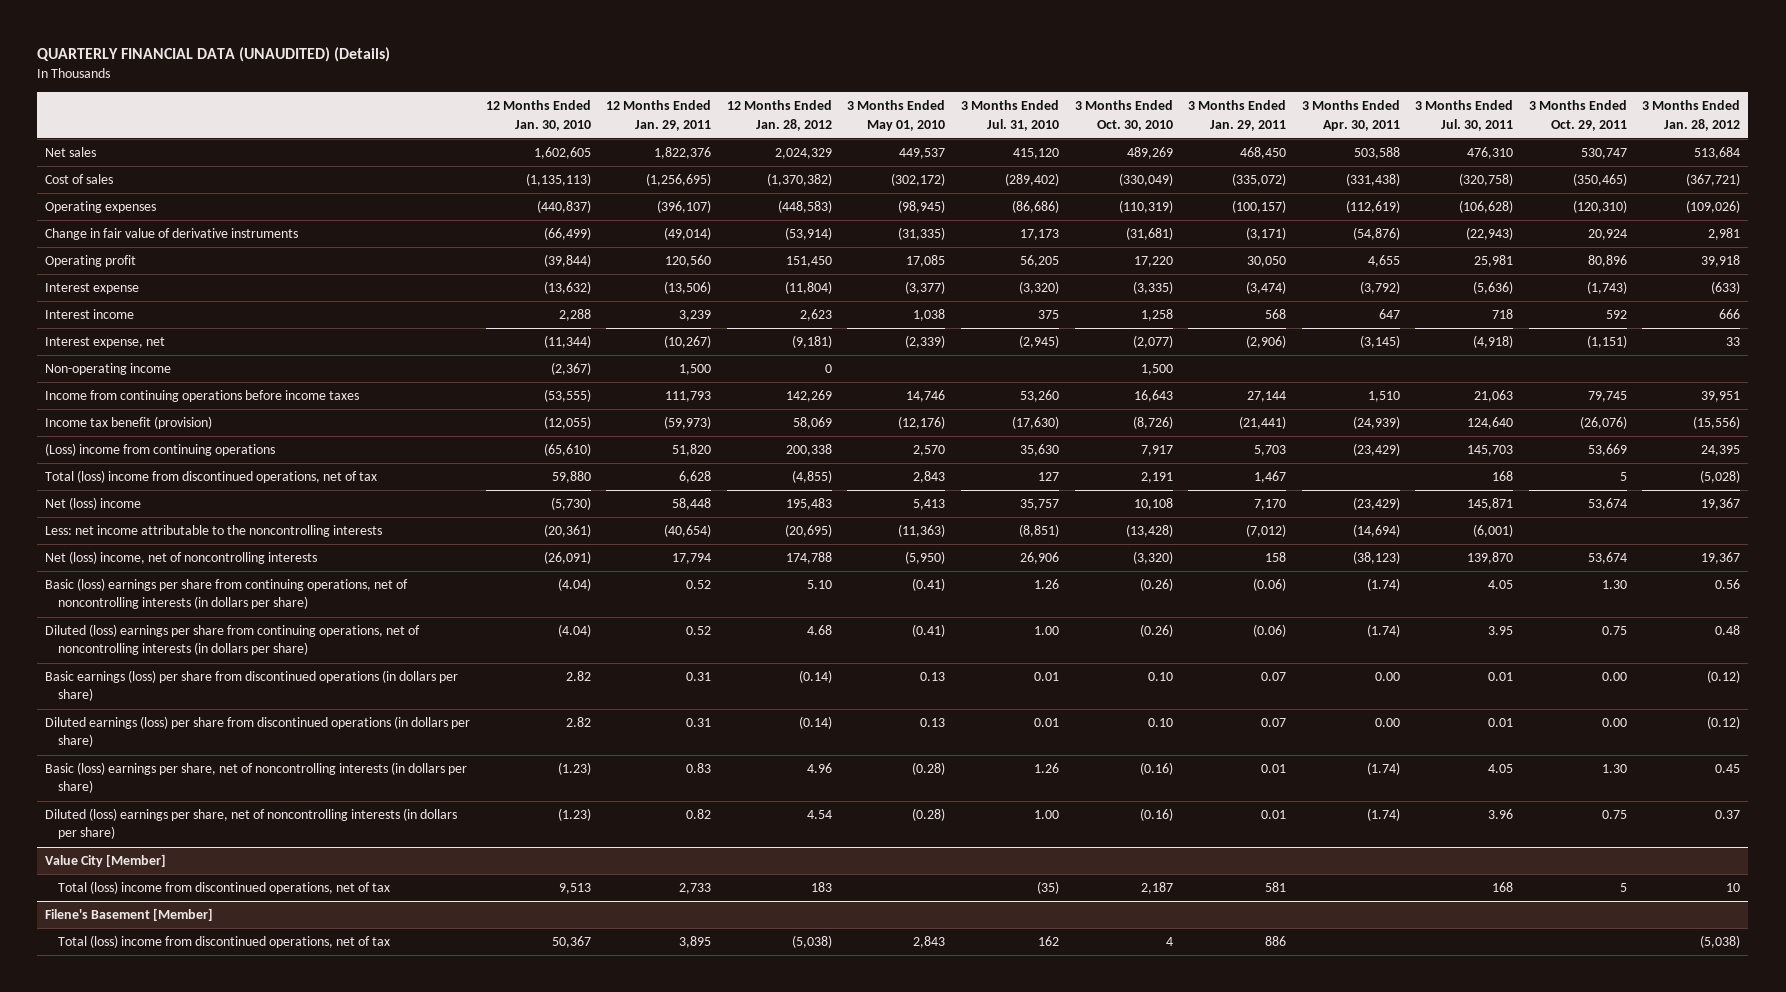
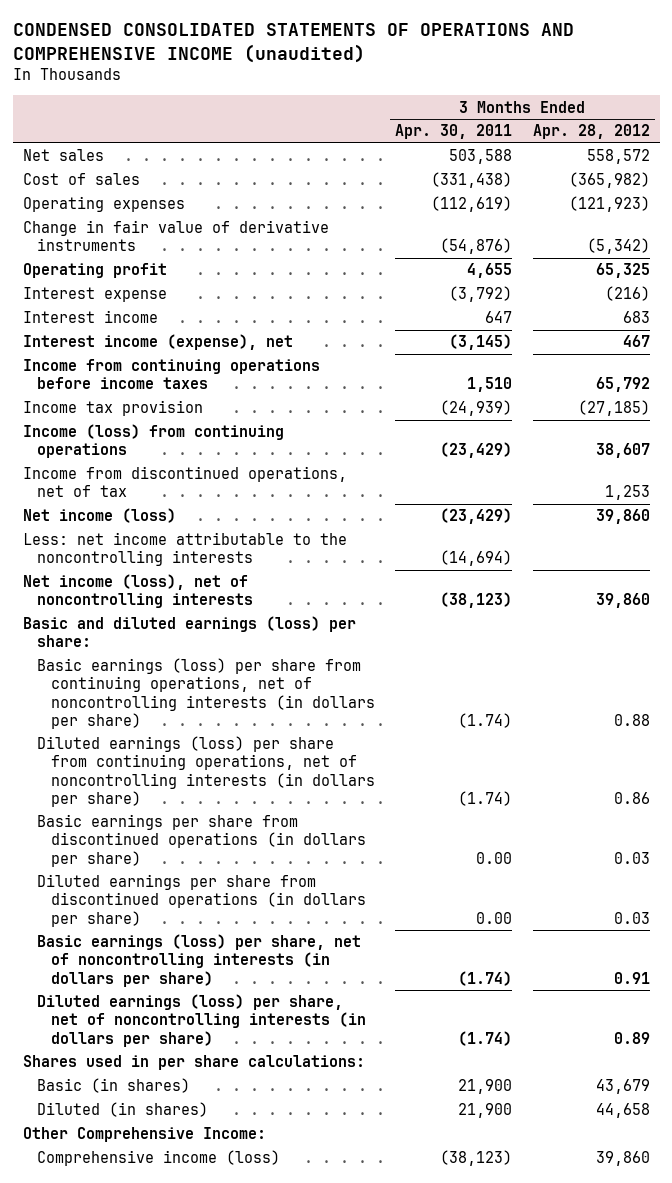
- QUARTERLY FINANCIAL DATA (UNAUDITED) (Details)
+ CONDENSED CONSOLIDATED STATEMENTS OF OPERATIONS AND COMPREHENSIVE INCOME (unaudited)
- | 12 Months Ended Jan. 30, 2010 | 12 Months Ended Jan. 29, 2011 | 12 Months Ended Jan. 28, 2012 | 3 Months Ended May 01, 2010 | 3 Months Ended Jul. 31, 2010 | 3 Months Ended Oct. 30, 2010 | 3 Months Ended Jan. 29, 2011 | 3 Months Ended Apr. 30, 2011 | 3 Months Ended Jul. 30, 2011 | 3 Months Ended Oct. 29, 2011 | 3 Months Ended Jan. 28, 2012
+ | 3 Months Ended Apr. 30, 2011 | 3 Months Ended Apr. 28, 2012
- Interest expense, net | (11,344) | (10,267) | (9,181) | (2,339) | (2,945) | (2,077) | (2,906) | (3,145) | (4,918) | (1,151) | 33
- Non-operating income | (2,367) | 1,500 | 0 | | | 1,500 | | | | |
+ Interest income (expense), net | (3,145) | 467
- Income tax benefit (provision) | (12,055) | (59,973) | 58,069 | (12,176) | (17,630) | (8,726) | (21,441) | (24,939) | 124,640 | (26,076) | (15,556)
- (Loss) income from continuing operations | (65,610) | 51,820 | 200,338 | 2,570 | 35,630 | 7,917 | 5,703 | (23,429) | 145,703 | 53,669 | 24,395
- Total (loss) income from discontinued operations, net of tax | 59,880 | 6,628 | (4,855) | 2,843 | 127 | 2,191 | 1,467 | | 168 | 5 | (5,028)
- Net (loss) income | (5,730) | 58,448 | 195,483 | 5,413 | 35,757 | 10,108 | 7,170 | (23,429) | 145,871 | 53,674 | 19,367
+ Income tax provision | (24,939) | (27,185)
+ Income (loss) from continuing operations | (23,429) | 38,607
+ Income from discontinued operations, net of tax | | 1,253
+ Net income (loss) | (23,429) | 39,860
- Net (loss) income, net of noncontrolling interests | (26,091) | 17,794 | 174,788 | (5,950) | 26,906 | (3,320) | 158 | (38,123) | 139,870 | 53,674 | 19,367
- Basic (loss) earnings per share from continuing operations, net of noncontrolling interests (in dollars per share) | (4.04) | 0.52 | 5.10 | (0.41) | 1.26 | (0.26) | (0.06) | (1.74) | 4.05 | 1.30 | 0.56
- Diluted (loss) earnings per share from continuing operations, net of noncontrolling interests (in dollars per share) | (4.04) | 0.52 | 4.68 | (0.41) | 1.00 | (0.26) | (0.06) | (1.74) | 3.95 | 0.75 | 0.48
- Basic earnings (loss) per share from discontinued operations (in dollars per share) | 2.82 | 0.31 | (0.14) | 0.13 | 0.01 | 0.10 | 0.07 | 0.00 | 0.01 | 0.00 | (0.12)
- Diluted earnings (loss) per share from discontinued operations (in dollars per share) | 2.82 | 0.31 | (0.14) | 0.13 | 0.01 | 0.10 | 0.07 | 0.00 | 0.01 | 0.00 | (0.12)
- Basic (loss) earnings per share, net of noncontrolling interests (in dollars per share) | (1.23) | 0.83 | 4.96 | (0.28) | 1.26 | (0.16) | 0.01 | (1.74) | 4.05 | 1.30 | 0.45
- Diluted (loss) earnings per share, net of noncontrolling interests (in dollars per share) | (1.23) | 0.82 | 4.54 | (0.28) | 1.00 | (0.16) | 0.01 | (1.74) | 3.96 | 0.75 | 0.37
- Value City [Member]
- Total (loss) income from discontinued operations, net of tax | 9,513 | 2,733 | 183 | | (35) | 2,187 | 581 | | 168 | 5 | 10
- Filene's Basement [Member]
- Total (loss) income from discontinued operations, net of tax | 50,367 | 3,895 | (5,038) | 2,843 | 162 | 4 | 886 | | | | (5,038)
+ Net income (loss), net of noncontrolling interests | (38,123) | 39,860
+ Basic and diluted earnings (loss) per share:
+ Basic earnings (loss) per share from continuing operations, net of noncontrolling interests (in dollars per share) | (1.74) | 0.88
+ Diluted earnings (loss) per share from continuing operations, net of noncontrolling interests (in dollars per share) | (1.74) | 0.86
+ Basic earnings per share from discontinued operations (in dollars per share) | 0.00 | 0.03
+ Diluted earnings per share from discontinued operations (in dollars per share) | 0.00 | 0.03
+ Basic earnings (loss) per share, net of noncontrolling interests (in dollars per share) | (1.74) | 0.91
+ Diluted earnings (loss) per share, net of noncontrolling interests (in dollars per share) | (1.74) | 0.89
+ Shares used in per share calculations:
+ Basic (in shares) | 21,900 | 43,679
+ Diluted (in shares) | 21,900 | 44,658
+ Other Comprehensive Income:
+ Comprehensive income (loss) | (38,123) | 39,860

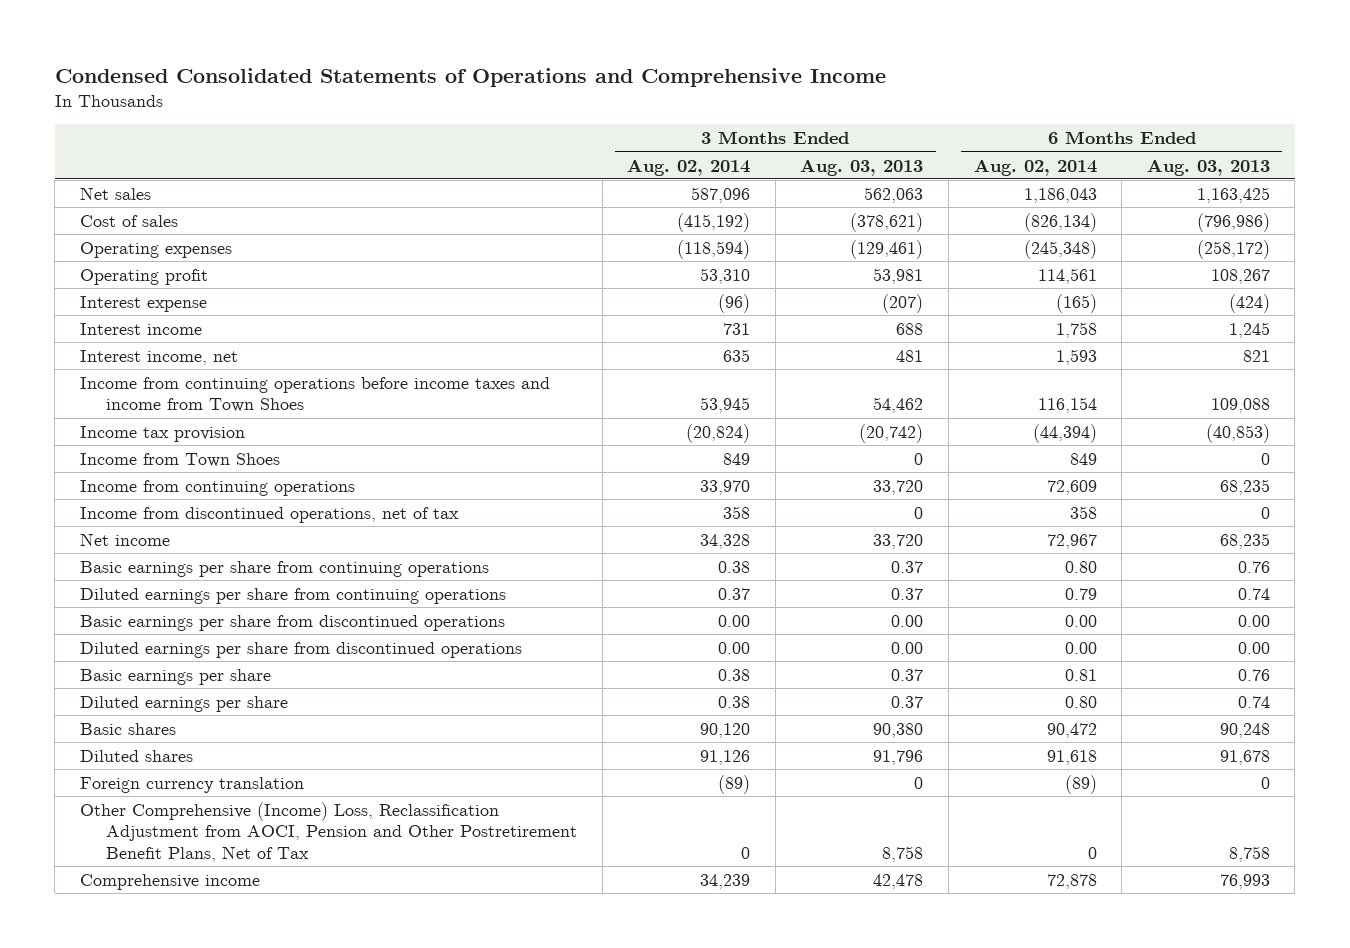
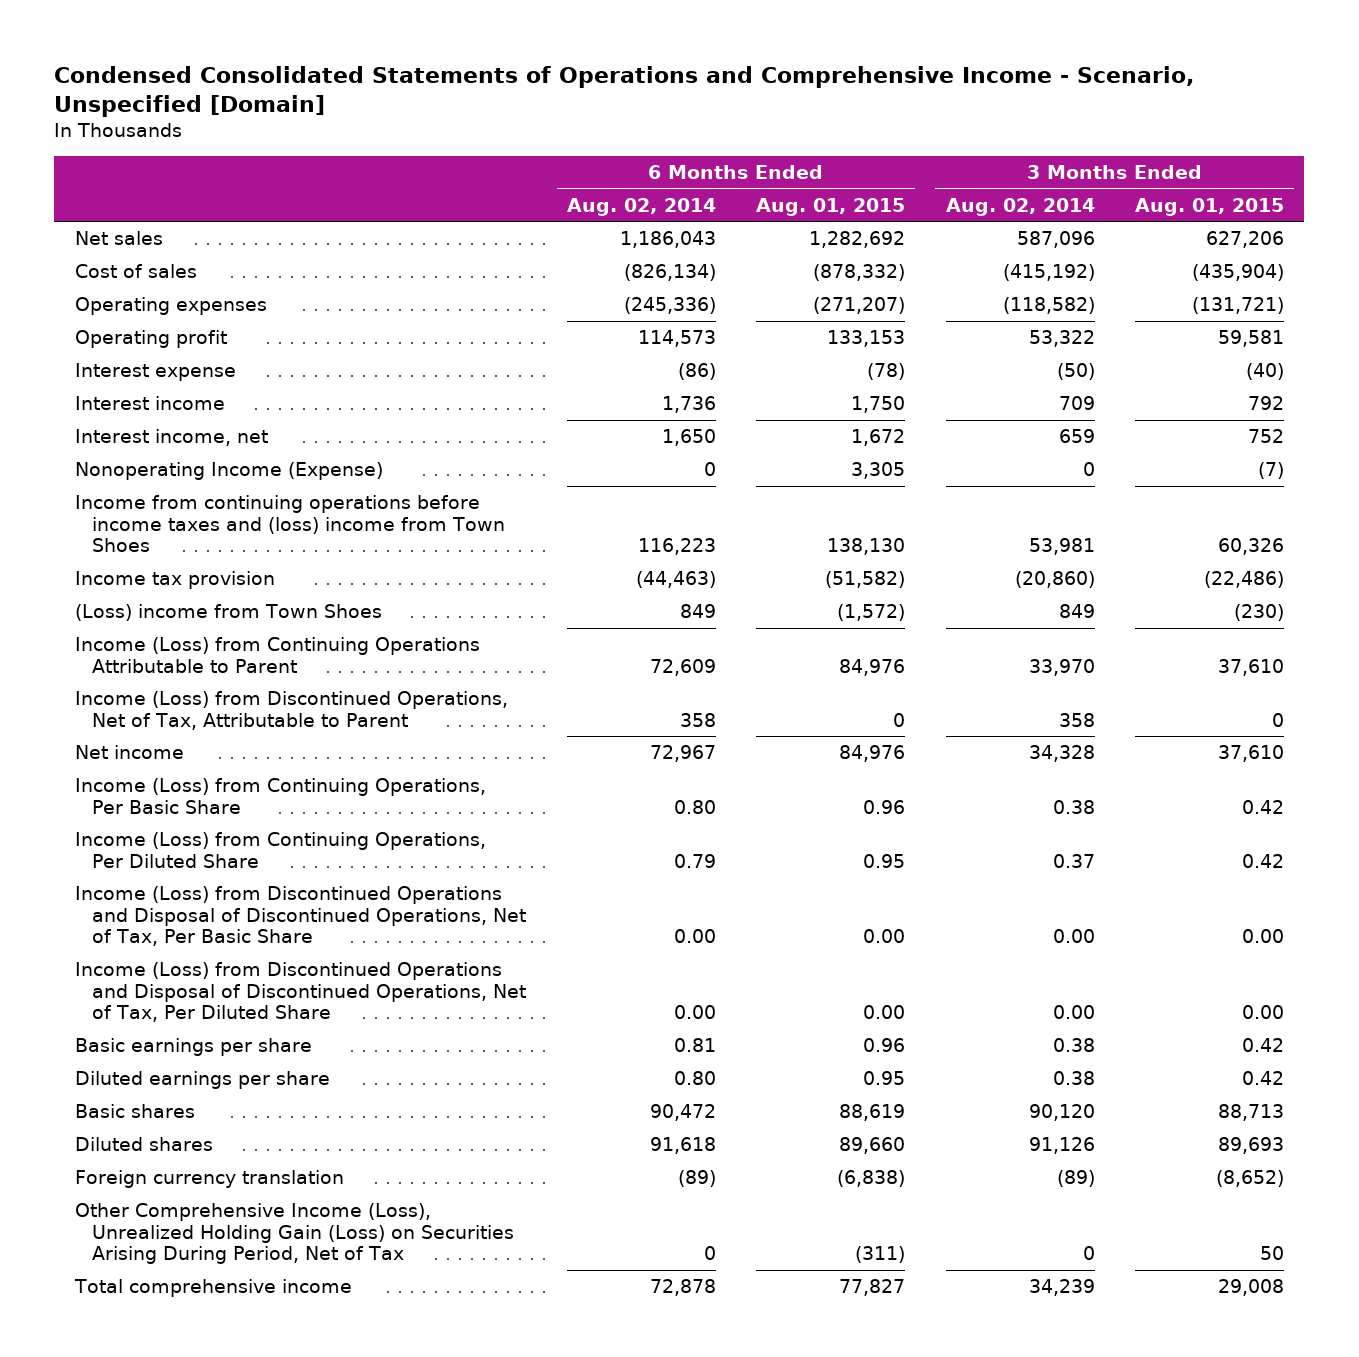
- Condensed Consolidated Statements of Operations and Comprehensive Income
+ Condensed Consolidated Statements of Operations and Comprehensive Income - Scenario, Unspecified [Domain]
- | 3 Months Ended Aug. 02, 2014 | 3 Months Ended Aug. 03, 2013 | 6 Months Ended Aug. 02, 2014 | 6 Months Ended Aug. 03, 2013
+ | 6 Months Ended Aug. 02, 2014 | 6 Months Ended Aug. 01, 2015 | 3 Months Ended Aug. 02, 2014 | 3 Months Ended Aug. 01, 2015
- Operating expenses | (118,594) | (129,461) | (245,348) | (258,172)
- Operating profit | 53,310 | 53,981 | 114,561 | 108,267
- Interest expense | (96) | (207) | (165) | (424)
- Interest income | 731 | 688 | 1,758 | 1,245
- Interest income, net | 635 | 481 | 1,593 | 821
- Income from continuing operations before income taxes and income from Town Shoes | 53,945 | 54,462 | 116,154 | 109,088
- Income tax provision | (20,824) | (20,742) | (44,394) | (40,853)
- Income from Town Shoes | 849 | 0 | 849 | 0
- Income from continuing operations | 33,970 | 33,720 | 72,609 | 68,235
- Income from discontinued operations, net of tax | 358 | 0 | 358 | 0
+ Operating expenses | (245,336) | (271,207) | (118,582) | (131,721)
+ Operating profit | 114,573 | 133,153 | 53,322 | 59,581
+ Interest expense | (86) | (78) | (50) | (40)
+ Interest income | 1,736 | 1,750 | 709 | 792
+ Interest income, net | 1,650 | 1,672 | 659 | 752
+ Nonoperating Income (Expense) | 0 | 3,305 | 0 | (7)
+ Income from continuing operations before income taxes and (loss) income from Town Shoes | 116,223 | 138,130 | 53,981 | 60,326
+ Income tax provision | (44,463) | (51,582) | (20,860) | (22,486)
+ (Loss) income from Town Shoes | 849 | (1,572) | 849 | (230)
+ Income (Loss) from Continuing Operations Attributable to Parent | 72,609 | 84,976 | 33,970 | 37,610
+ Income (Loss) from Discontinued Operations, Net of Tax, Attributable to Parent | 358 | 0 | 358 | 0
- Basic earnings per share from continuing operations | 0.38 | 0.37 | 0.80 | 0.76
- Diluted earnings per share from continuing operations | 0.37 | 0.37 | 0.79 | 0.74
- Basic earnings per share from discontinued operations | 0.00 | 0.00 | 0.00 | 0.00
- Diluted earnings per share from discontinued operations | 0.00 | 0.00 | 0.00 | 0.00
+ Income (Loss) from Continuing Operations, Per Basic Share | 0.80 | 0.96 | 0.38 | 0.42
+ Income (Loss) from Continuing Operations, Per Diluted Share | 0.79 | 0.95 | 0.37 | 0.42
+ Income (Loss) from Discontinued Operations and Disposal of Discontinued Operations, Net of Tax, Per Basic Share | 0.00 | 0.00 | 0.00 | 0.00
+ Income (Loss) from Discontinued Operations and Disposal of Discontinued Operations, Net of Tax, Per Diluted Share | 0.00 | 0.00 | 0.00 | 0.00
- Other Comprehensive (Income) Loss, Reclassification Adjustment from AOCI, Pension and Other Postretirement Benefit Plans, Net of Tax | 0 | 8,758 | 0 | 8,758
- Comprehensive income | 34,239 | 42,478 | 72,878 | 76,993
+ Other Comprehensive Income (Loss), Unrealized Holding Gain (Loss) on Securities Arising During Period, Net of Tax | 0 | (311) | 0 | 50
+ Total comprehensive income | 72,878 | 77,827 | 34,239 | 29,008

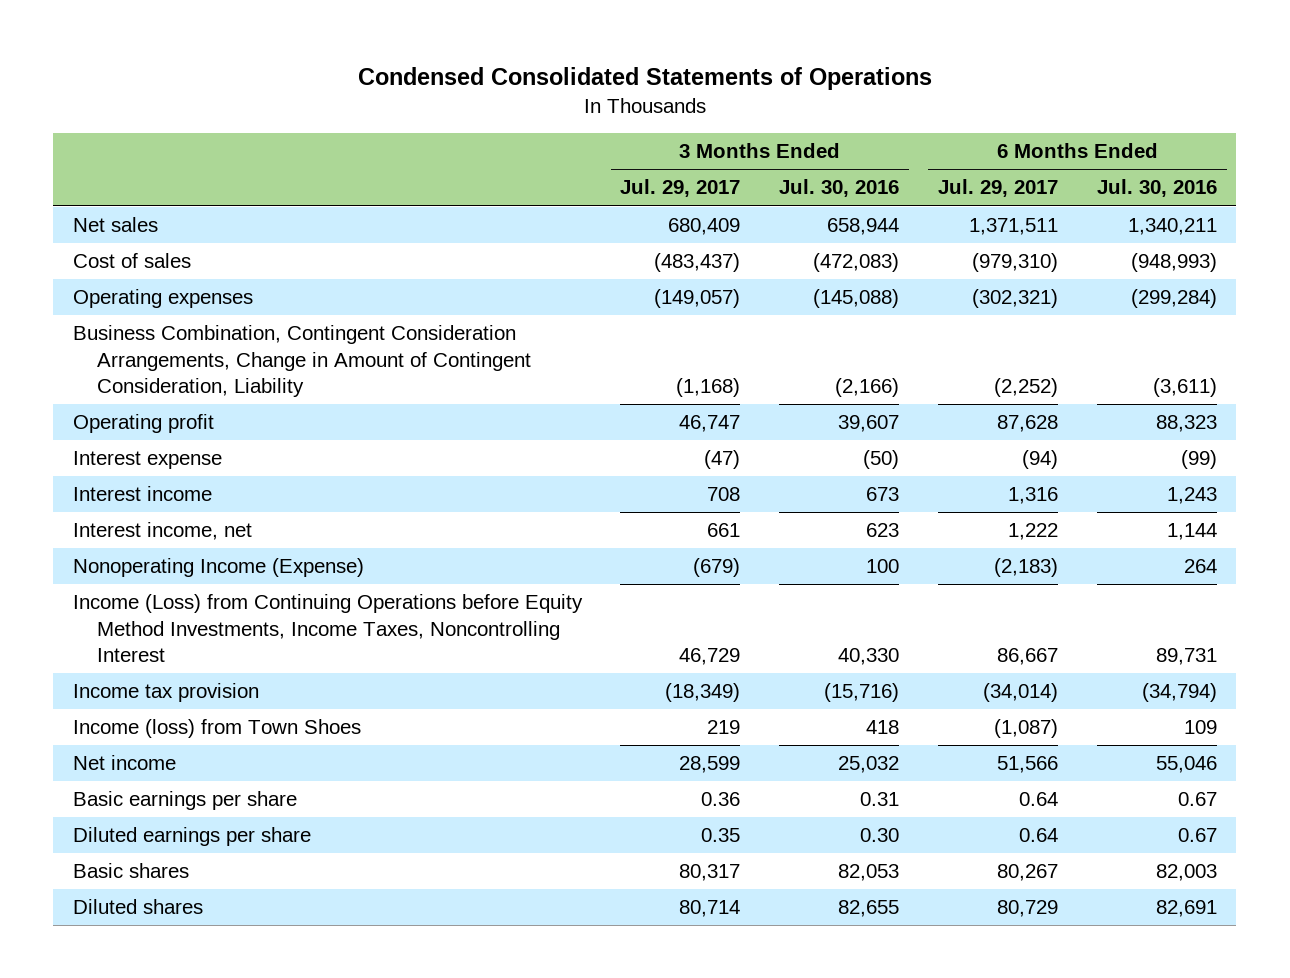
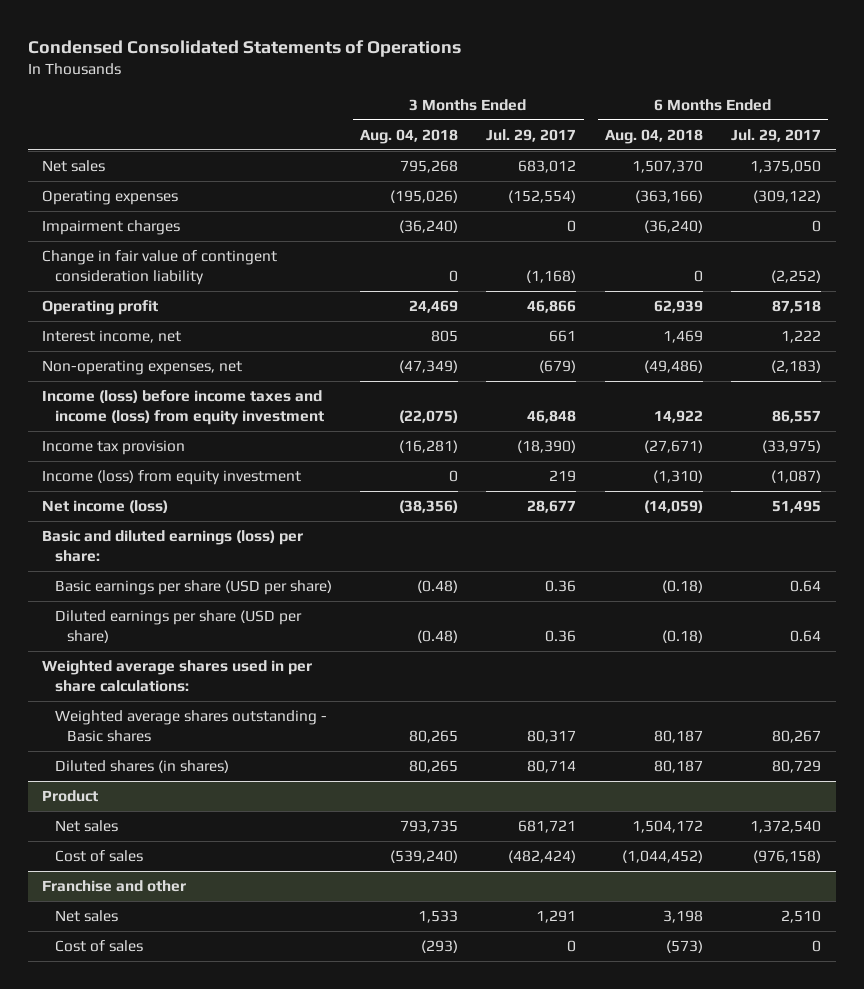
- | 3 Months Ended Jul. 29, 2017 | 3 Months Ended Jul. 30, 2016 | 6 Months Ended Jul. 29, 2017 | 6 Months Ended Jul. 30, 2016
+ | 3 Months Ended Aug. 04, 2018 | 3 Months Ended Jul. 29, 2017 | 6 Months Ended Aug. 04, 2018 | 6 Months Ended Jul. 29, 2017
- Net sales | 680,409 | 658,944 | 1,371,511 | 1,340,211
- Cost of sales | (483,437) | (472,083) | (979,310) | (948,993)
- Operating expenses | (149,057) | (145,088) | (302,321) | (299,284)
- Business Combination, Contingent Consideration Arrangements, Change in Amount of Contingent Consideration, Liability | (1,168) | (2,166) | (2,252) | (3,611)
- Operating profit | 46,747 | 39,607 | 87,628 | 88,323
- Interest expense | (47) | (50) | (94) | (99)
- Interest income | 708 | 673 | 1,316 | 1,243
+ Net sales | 795,268 | 683,012 | 1,507,370 | 1,375,050
+ Operating expenses | (195,026) | (152,554) | (363,166) | (309,122)
+ Impairment charges | (36,240) | 0 | (36,240) | 0
+ Change in fair value of contingent consideration liability | 0 | (1,168) | 0 | (2,252)
+ Operating profit | 24,469 | 46,866 | 62,939 | 87,518
- Nonoperating Income (Expense) | (679) | 100 | (2,183) | 264
- Income (Loss) from Continuing Operations before Equity Method Investments, Income Taxes, Noncontrolling Interest | 46,729 | 40,330 | 86,667 | 89,731
- Income tax provision | (18,349) | (15,716) | (34,014) | (34,794)
- Income (loss) from Town Shoes | 219 | 418 | (1,087) | 109
- Net income | 28,599 | 25,032 | 51,566 | 55,046
- Basic earnings per share | 0.36 | 0.31 | 0.64 | 0.67
- Diluted earnings per share | 0.35 | 0.30 | 0.64 | 0.67
- Basic shares | 80,317 | 82,053 | 80,267 | 82,003
- Diluted shares | 80,714 | 82,655 | 80,729 | 82,691
+ Non-operating expenses, net | (47,349) | (679) | (49,486) | (2,183)
+ Income (loss) before income taxes and income (loss) from equity investment | (22,075) | 46,848 | 14,922 | 86,557
+ Income tax provision | (16,281) | (18,390) | (27,671) | (33,975)
+ Income (loss) from equity investment | 0 | 219 | (1,310) | (1,087)
+ Net income (loss) | (38,356) | 28,677 | (14,059) | 51,495
+ Basic and diluted earnings (loss) per share:
+ Basic earnings per share (USD per share) | (0.48) | 0.36 | (0.18) | 0.64
+ Diluted earnings per share (USD per share) | (0.48) | 0.36 | (0.18) | 0.64
+ Weighted average shares used in per share calculations:
+ Weighted average shares outstanding - Basic shares | 80,265 | 80,317 | 80,187 | 80,267
+ Diluted shares (in shares) | 80,265 | 80,714 | 80,187 | 80,729
+ Product
+ Net sales | 793,735 | 681,721 | 1,504,172 | 1,372,540
+ Cost of sales | (539,240) | (482,424) | (1,044,452) | (976,158)
+ Franchise and other
+ Net sales | 1,533 | 1,291 | 3,198 | 2,510
+ Cost of sales | (293) | 0 | (573) | 0

